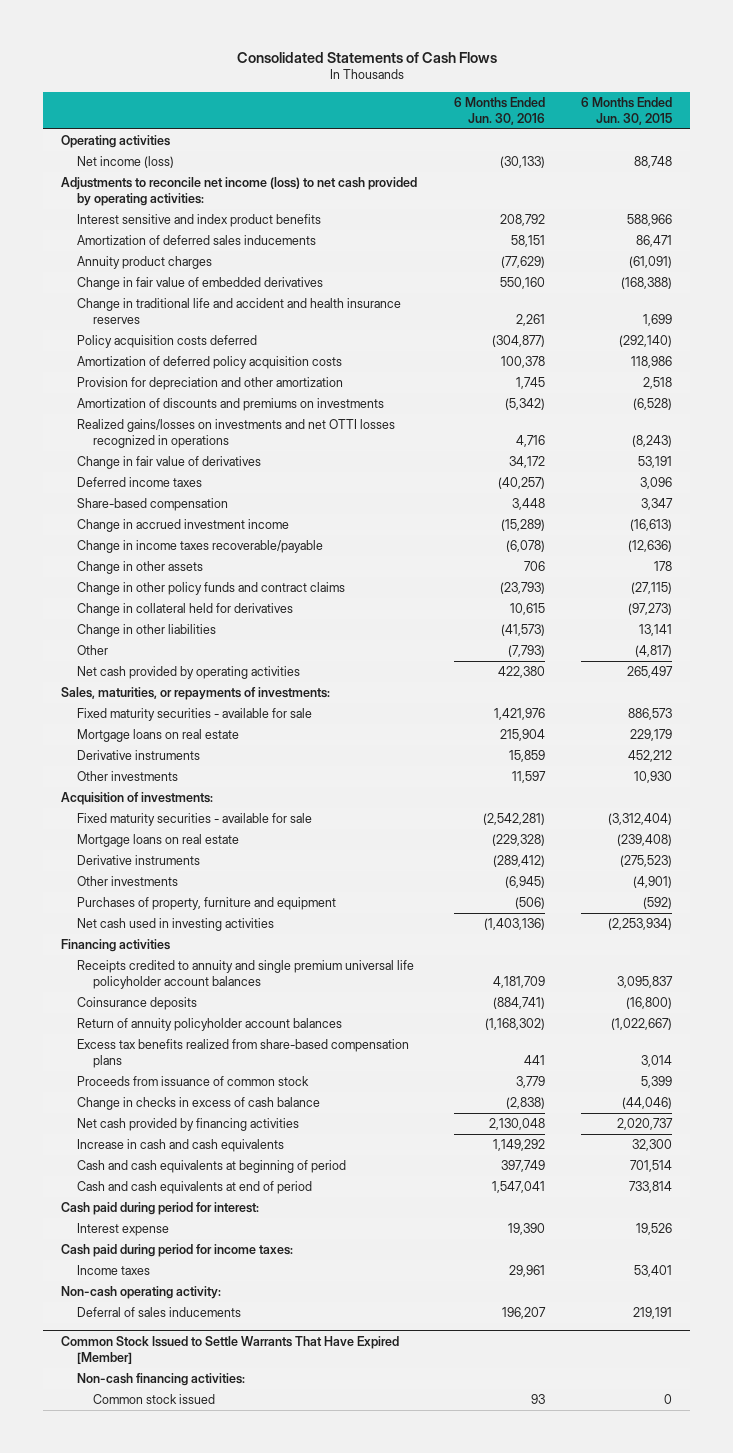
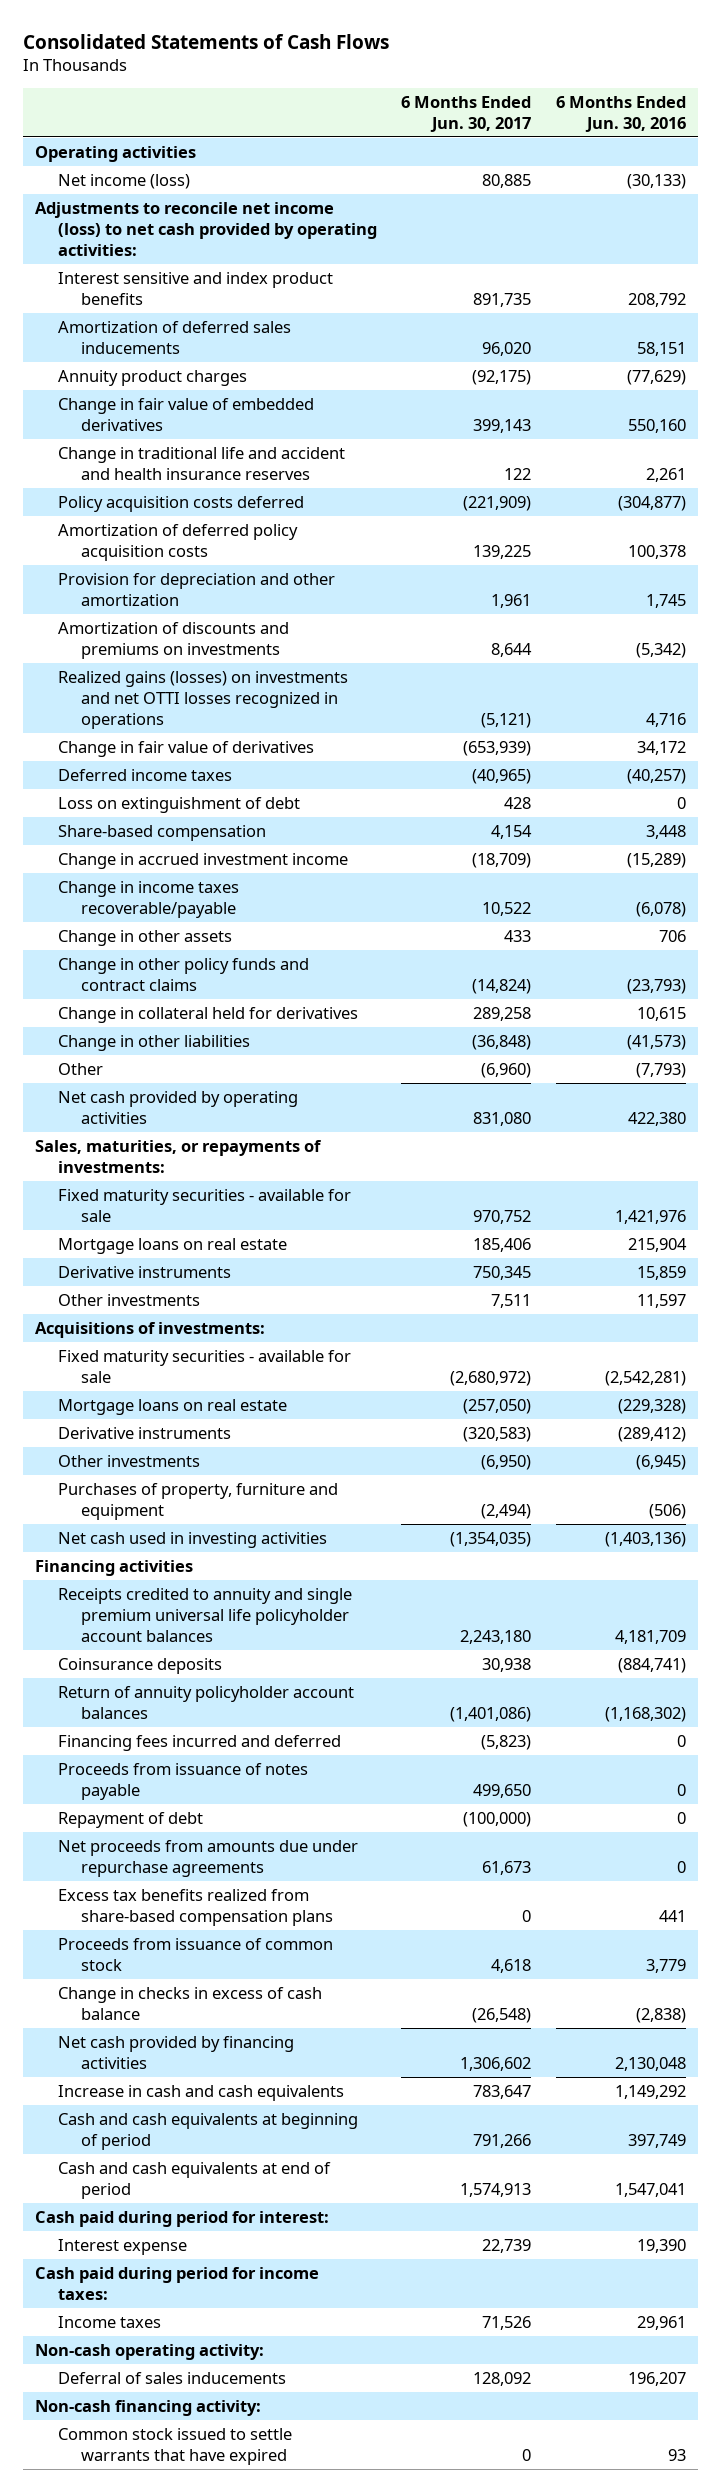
- | 6 Months Ended Jun. 30, 2016 | 6 Months Ended Jun. 30, 2015
+ | 6 Months Ended Jun. 30, 2017 | 6 Months Ended Jun. 30, 2016
- Realized gains/losses on investments and net OTTI losses recognized in operations | 4,716 | (8,243)
+ Realized gains (losses) on investments and net OTTI losses recognized in operations | (5,121) | 4,716
+ Loss on extinguishment of debt | 428 | 0
- Acquisition of investments:
+ Acquisitions of investments:
+ Financing fees incurred and deferred | (5,823) | 0
+ Proceeds from issuance of notes payable | 499,650 | 0
+ Repayment of debt | (100,000) | 0
+ Net proceeds from amounts due under repurchase agreements | 61,673 | 0
- Common Stock Issued to Settle Warrants That Have Expired [Member]
- Non-cash financing activities:
- Common stock issued | 93 | 0
+ Non-cash financing activity:
+ Common stock issued to settle warrants that have expired | 0 | 93

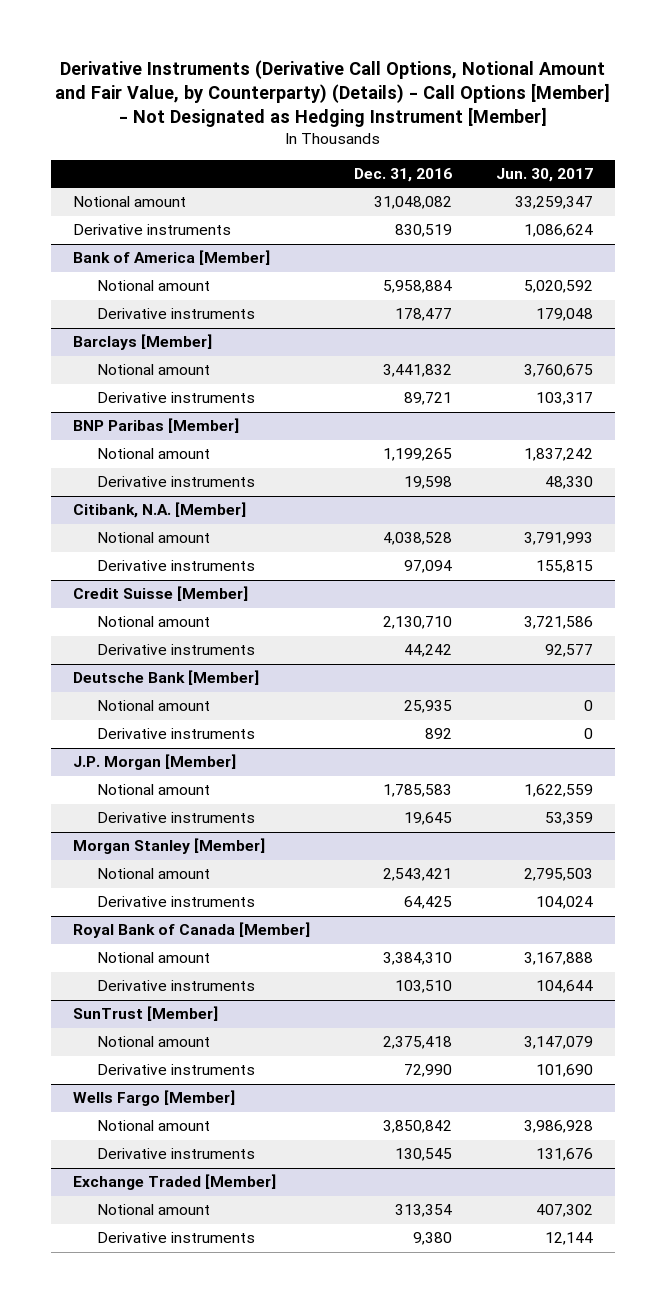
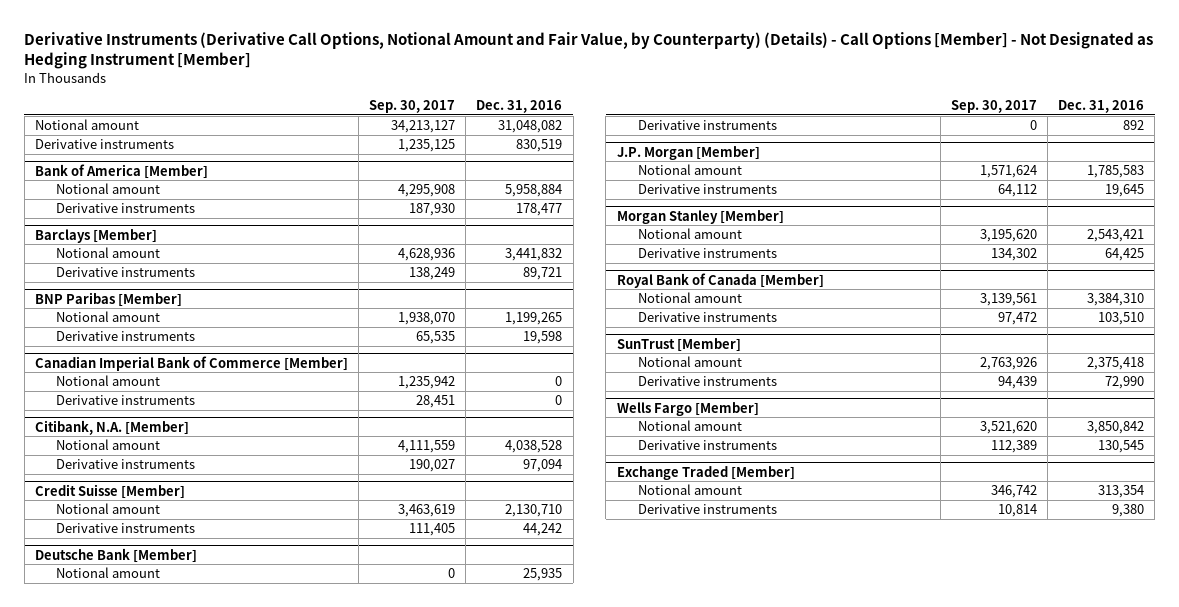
- | Dec. 31, 2016 | Jun. 30, 2017
+ | Sep. 30, 2017 | Dec. 31, 2016
+ Canadian Imperial Bank of Commerce [Member]
+ Notional amount | 1,235,942 | 0
+ Derivative instruments | 28,451 | 0

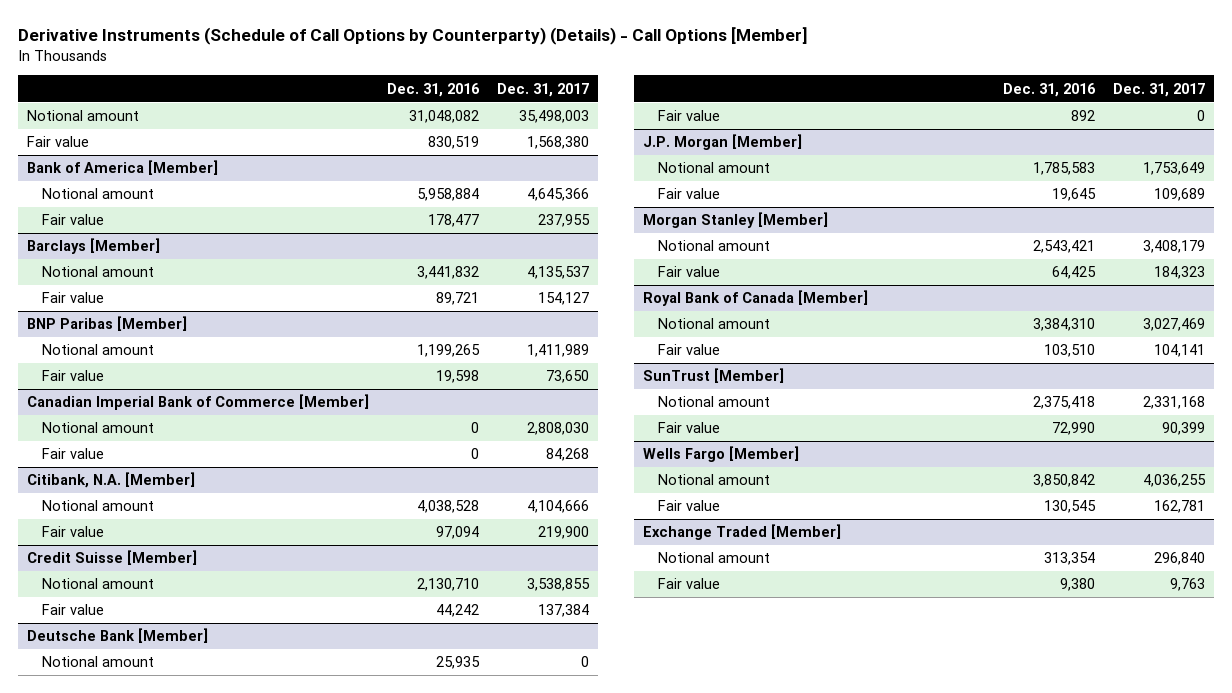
- Derivative Instruments (Derivative Call Options, Notional Amount and Fair Value, by Counterparty) (Details) - Call Options [Member] - Not Designated as Hedging Instrument [Member]
+ Derivative Instruments (Schedule of Call Options by Counterparty) (Details) - Call Options [Member]
- | Sep. 30, 2017 | Dec. 31, 2016
+ | Dec. 31, 2016 | Dec. 31, 2017
- Derivative instruments | 1,235,125 | 830,519
+ Fair value | 830,519 | 1,568,380
@ Bank of America [Member]
- Derivative instruments | 187,930 | 178,477
+ Fair value | 178,477 | 237,955
@ Barclays [Member]
- Derivative instruments | 138,249 | 89,721
+ Fair value | 89,721 | 154,127
@ BNP Paribas [Member]
- Derivative instruments | 65,535 | 19,598
+ Fair value | 19,598 | 73,650
@ Canadian Imperial Bank of Commerce [Member]
- Derivative instruments | 28,451 | 0
+ Fair value | 0 | 84,268
@ Citibank, N.A. [Member]
- Derivative instruments | 190,027 | 97,094
+ Fair value | 97,094 | 219,900
@ Credit Suisse [Member]
- Derivative instruments | 111,405 | 44,242
+ Fair value | 44,242 | 137,384
@ Deutsche Bank [Member]
- Derivative instruments | 0 | 892
+ Fair value | 892 | 0
@ J.P. Morgan [Member]
- Derivative instruments | 64,112 | 19,645
+ Fair value | 19,645 | 109,689
@ Morgan Stanley [Member]
- Derivative instruments | 134,302 | 64,425
+ Fair value | 64,425 | 184,323
@ Royal Bank of Canada [Member]
- Derivative instruments | 97,472 | 103,510
+ Fair value | 103,510 | 104,141
@ SunTrust [Member]
- Derivative instruments | 94,439 | 72,990
+ Fair value | 72,990 | 90,399
@ Wells Fargo [Member]
- Derivative instruments | 112,389 | 130,545
+ Fair value | 130,545 | 162,781
@ Exchange Traded [Member]
- Derivative instruments | 10,814 | 9,380
+ Fair value | 9,380 | 9,763

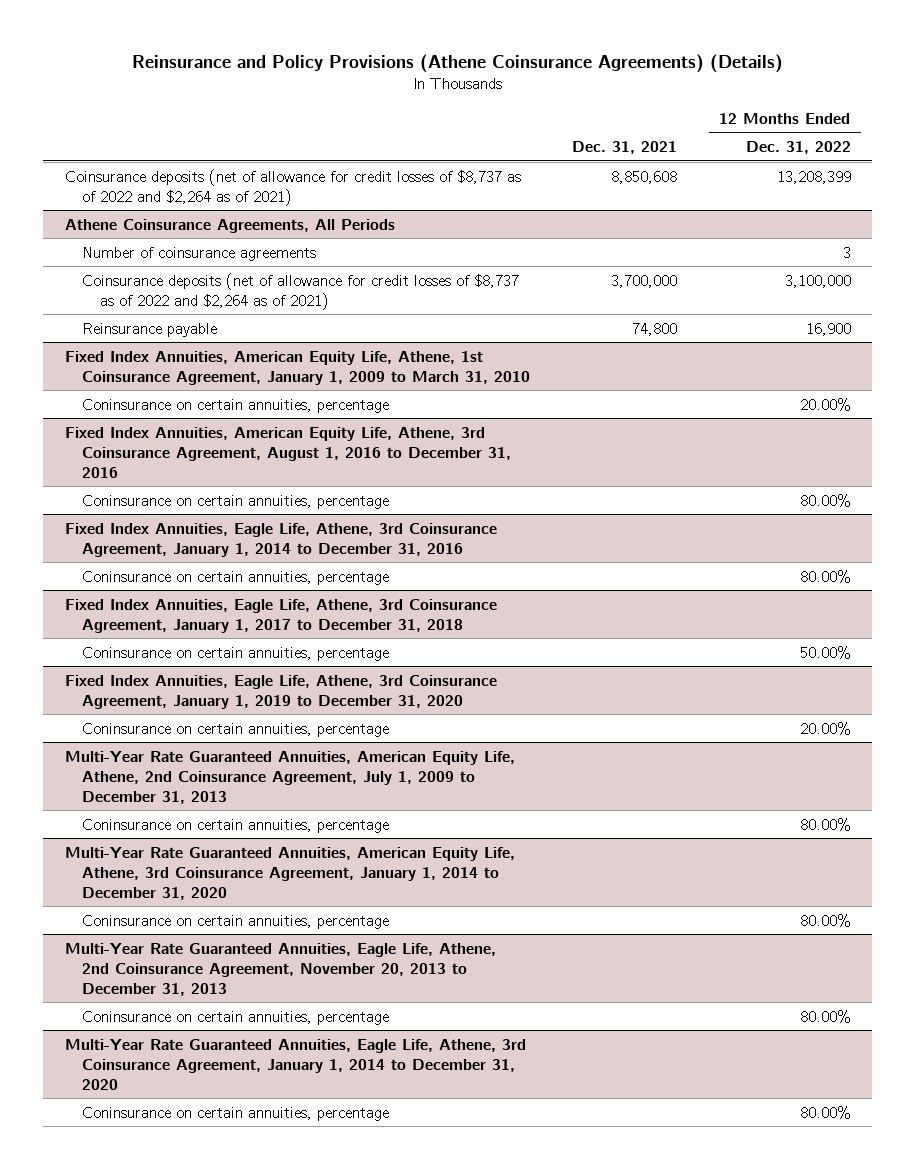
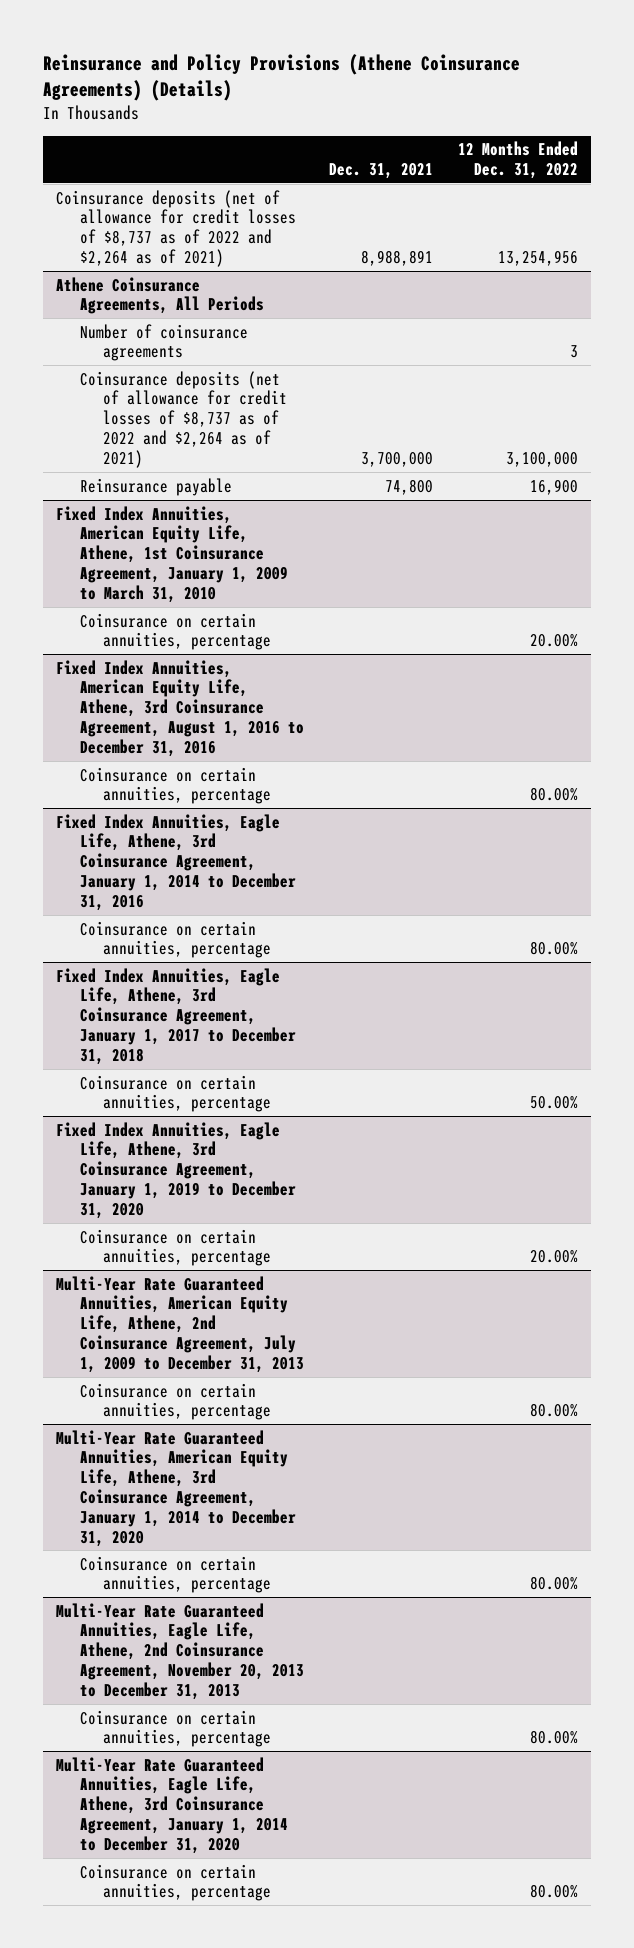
- Coinsurance deposits (net of allowance for credit losses of $8,737 as of 2022 and $2,264 as of 2021) | 8,850,608 | 13,208,399
+ Coinsurance deposits (net of allowance for credit losses of $8,737 as of 2022 and $2,264 as of 2021) | 8,988,891 | 13,254,956
@ Fixed Index Annuities, American Equity Life, Athene, 1st Coinsurance Agreement, January 1, 2009 to March 31, 2010
- Coninsurance on certain annuities, percentage | | 20.00%
+ Coinsurance on certain annuities, percentage | | 20.00%
@ Fixed Index Annuities, American Equity Life, Athene, 3rd Coinsurance Agreement, August 1, 2016 to December 31, 2016
- Coninsurance on certain annuities, percentage | | 80.00%
+ Coinsurance on certain annuities, percentage | | 80.00%
@ Fixed Index Annuities, Eagle Life, Athene, 3rd Coinsurance Agreement, January 1, 2014 to December 31, 2016
- Coninsurance on certain annuities, percentage | | 80.00%
+ Coinsurance on certain annuities, percentage | | 80.00%
@ Fixed Index Annuities, Eagle Life, Athene, 3rd Coinsurance Agreement, January 1, 2017 to December 31, 2018
- Coninsurance on certain annuities, percentage | | 50.00%
+ Coinsurance on certain annuities, percentage | | 50.00%
@ Fixed Index Annuities, Eagle Life, Athene, 3rd Coinsurance Agreement, January 1, 2019 to December 31, 2020
- Coninsurance on certain annuities, percentage | | 20.00%
+ Coinsurance on certain annuities, percentage | | 20.00%
@ Multi-Year Rate Guaranteed Annuities, American Equity Life, Athene, 2nd Coinsurance Agreement, July 1, 2009 to December 31, 2013
- Coninsurance on certain annuities, percentage | | 80.00%
+ Coinsurance on certain annuities, percentage | | 80.00%
@ Multi-Year Rate Guaranteed Annuities, American Equity Life, Athene, 3rd Coinsurance Agreement, January 1, 2014 to December 31, 2020
- Coninsurance on certain annuities, percentage | | 80.00%
+ Coinsurance on certain annuities, percentage | | 80.00%
@ Multi-Year Rate Guaranteed Annuities, Eagle Life, Athene, 2nd Coinsurance Agreement, November 20, 2013 to December 31, 2013
- Coninsurance on certain annuities, percentage | | 80.00%
+ Coinsurance on certain annuities, percentage | | 80.00%
@ Multi-Year Rate Guaranteed Annuities, Eagle Life, Athene, 3rd Coinsurance Agreement, January 1, 2014 to December 31, 2020
- Coninsurance on certain annuities, percentage | | 80.00%
+ Coinsurance on certain annuities, percentage | | 80.00%

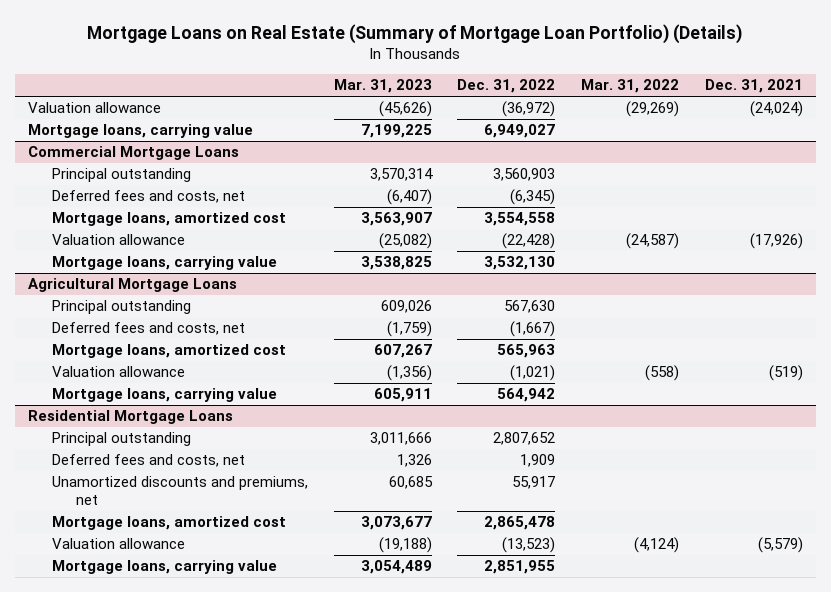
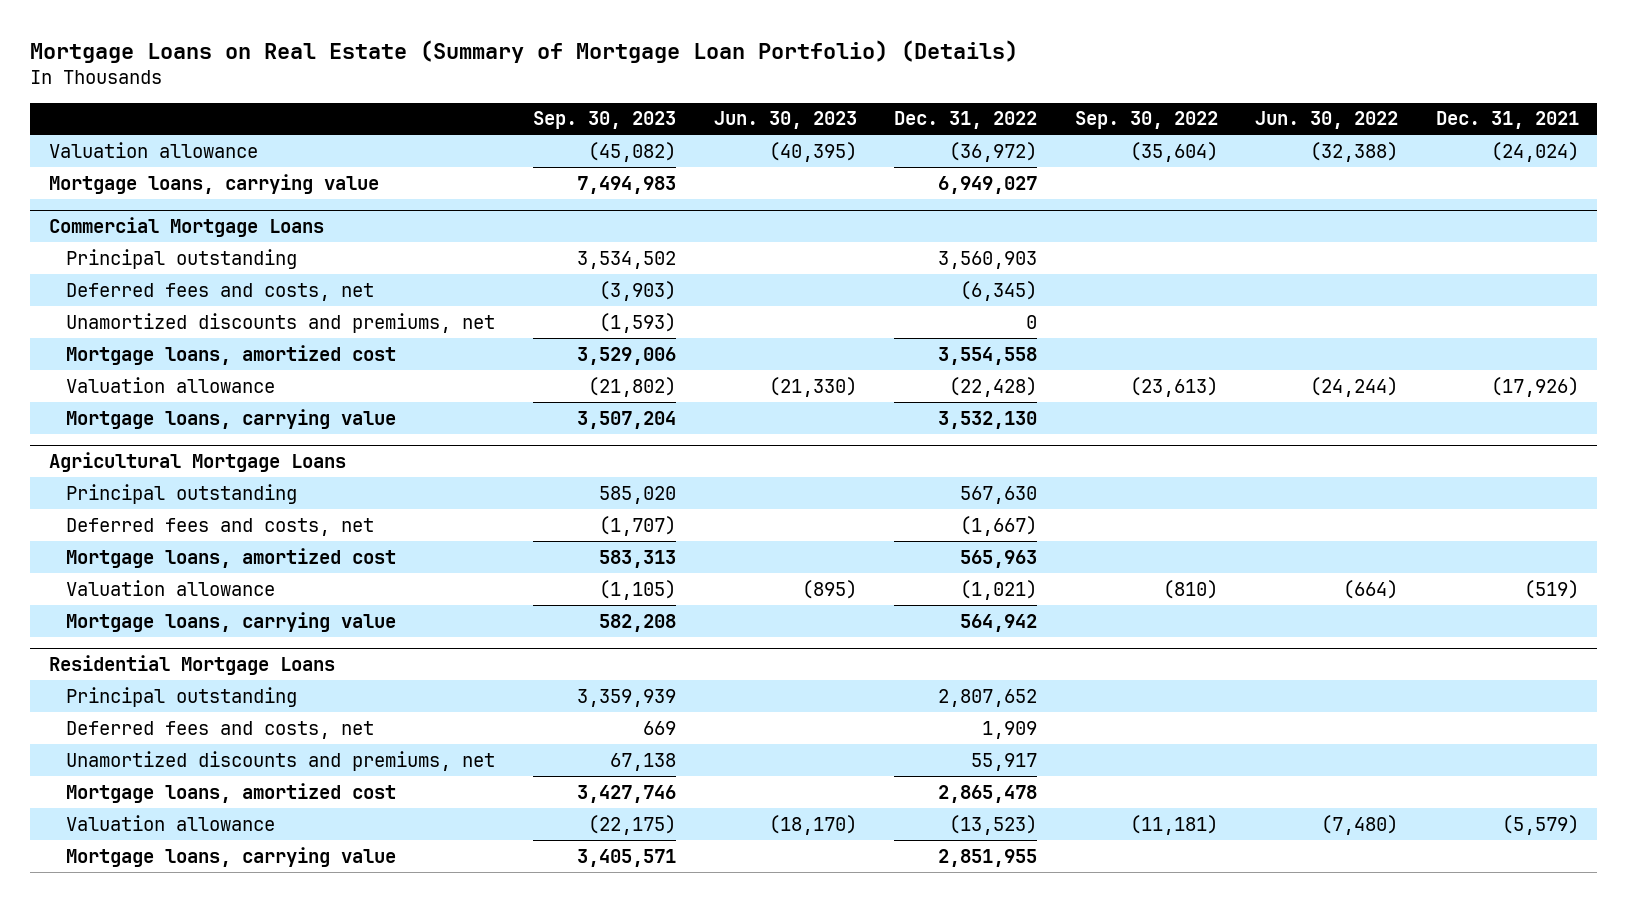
- | Mar. 31, 2023 | Dec. 31, 2022 | Mar. 31, 2022 | Dec. 31, 2021
+ | Sep. 30, 2023 | Jun. 30, 2023 | Dec. 31, 2022 | Sep. 30, 2022 | Jun. 30, 2022 | Dec. 31, 2021
@ Commercial Mortgage Loans
+ Unamortized discounts and premiums, net | (1,593) | | 0 | | |

